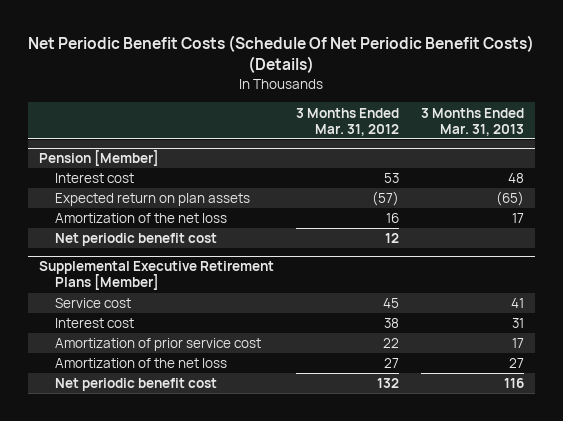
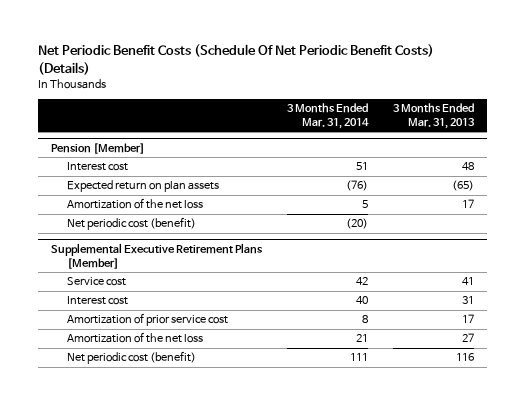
- | 3 Months Ended Mar. 31, 2012 | 3 Months Ended Mar. 31, 2013
+ | 3 Months Ended Mar. 31, 2014 | 3 Months Ended Mar. 31, 2013
@ Pension [Member]
- Net periodic benefit cost | 12 |
+ Net periodic cost (benefit) | (20) |
@ Supplemental Executive Retirement Plans [Member]
- Net periodic benefit cost | 132 | 116
+ Net periodic cost (benefit) | 111 | 116

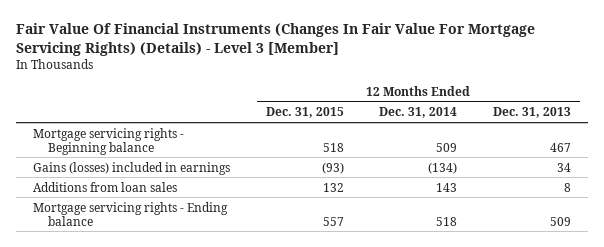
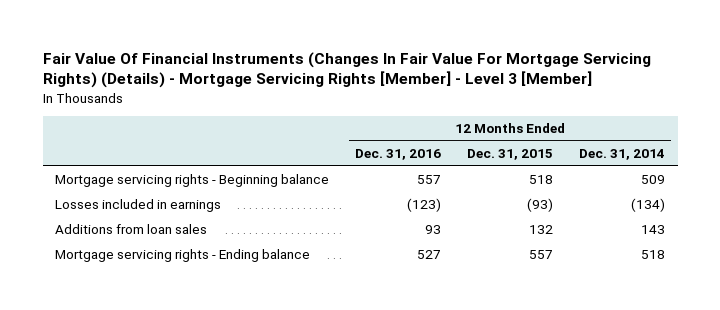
- Fair Value Of Financial Instruments (Changes In Fair Value For Mortgage Servicing Rights) (Details) - Level 3 [Member]
+ Fair Value Of Financial Instruments (Changes In Fair Value For Mortgage Servicing Rights) (Details) - Mortgage Servicing Rights [Member] - Level 3 [Member]
- | 12 Months Ended Dec. 31, 2015 | 12 Months Ended Dec. 31, 2014 | 12 Months Ended Dec. 31, 2013
+ | 12 Months Ended Dec. 31, 2016 | 12 Months Ended Dec. 31, 2015 | 12 Months Ended Dec. 31, 2014
- Gains (losses) included in earnings | (93) | (134) | 34
+ Losses included in earnings | (123) | (93) | (134)

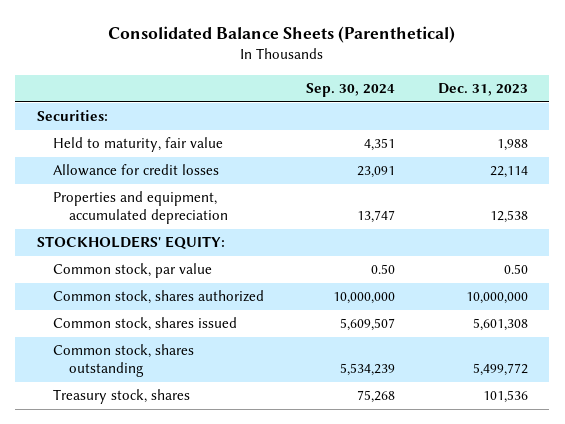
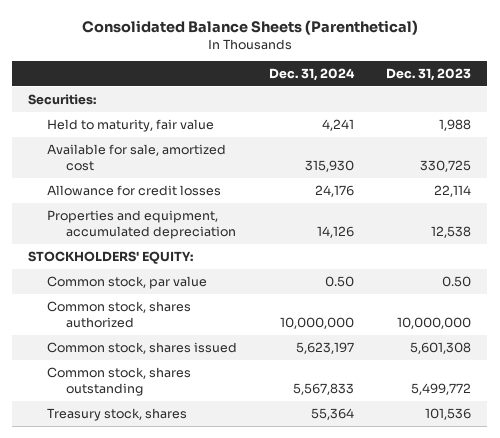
- | Sep. 30, 2024 | Dec. 31, 2023
+ | Dec. 31, 2024 | Dec. 31, 2023
+ Available for sale, amortized cost | 315,930 | 330,725

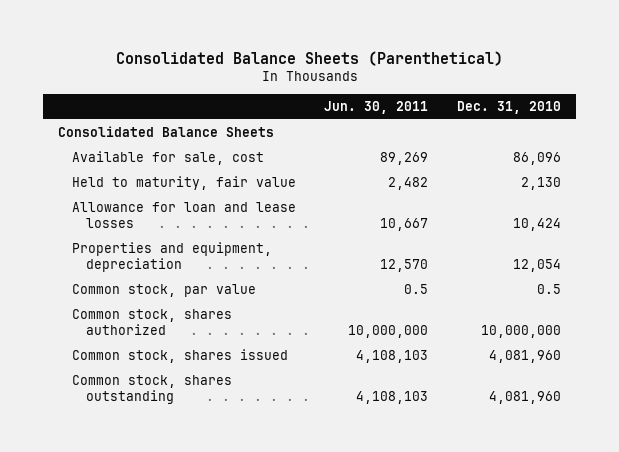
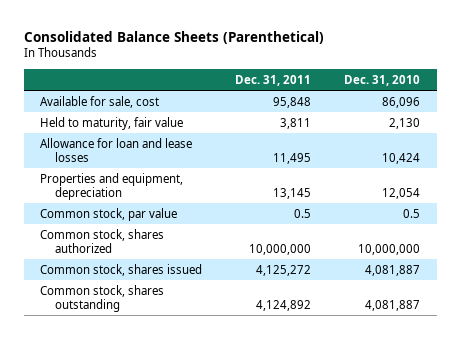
- | Jun. 30, 2011 | Dec. 31, 2010
+ | Dec. 31, 2011 | Dec. 31, 2010
- Consolidated Balance Sheets
- Common stock, shares issued | 4,108,103 | 4,081,960
- Common stock, shares outstanding | 4,108,103 | 4,081,960
+ Common stock, shares issued | 4,125,272 | 4,081,887
+ Common stock, shares outstanding | 4,124,892 | 4,081,887

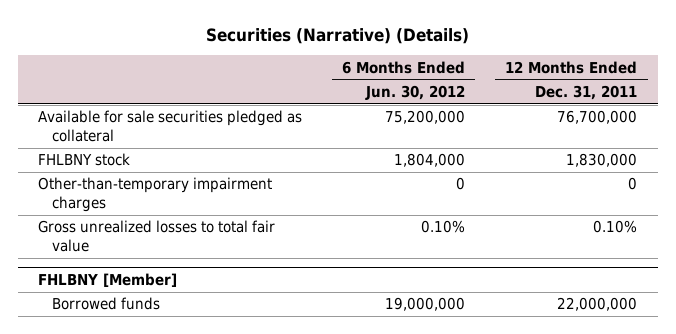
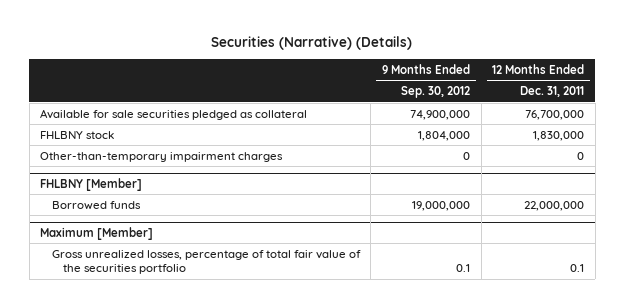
- | 6 Months Ended Jun. 30, 2012 | 12 Months Ended Dec. 31, 2011
+ | 9 Months Ended Sep. 30, 2012 | 12 Months Ended Dec. 31, 2011
- Gross unrealized losses to total fair value | 0.10% | 0.10%
+ Maximum [Member]
+ Gross unrealized losses, percentage of total fair value of the securities portfolio | 0.1 | 0.1

